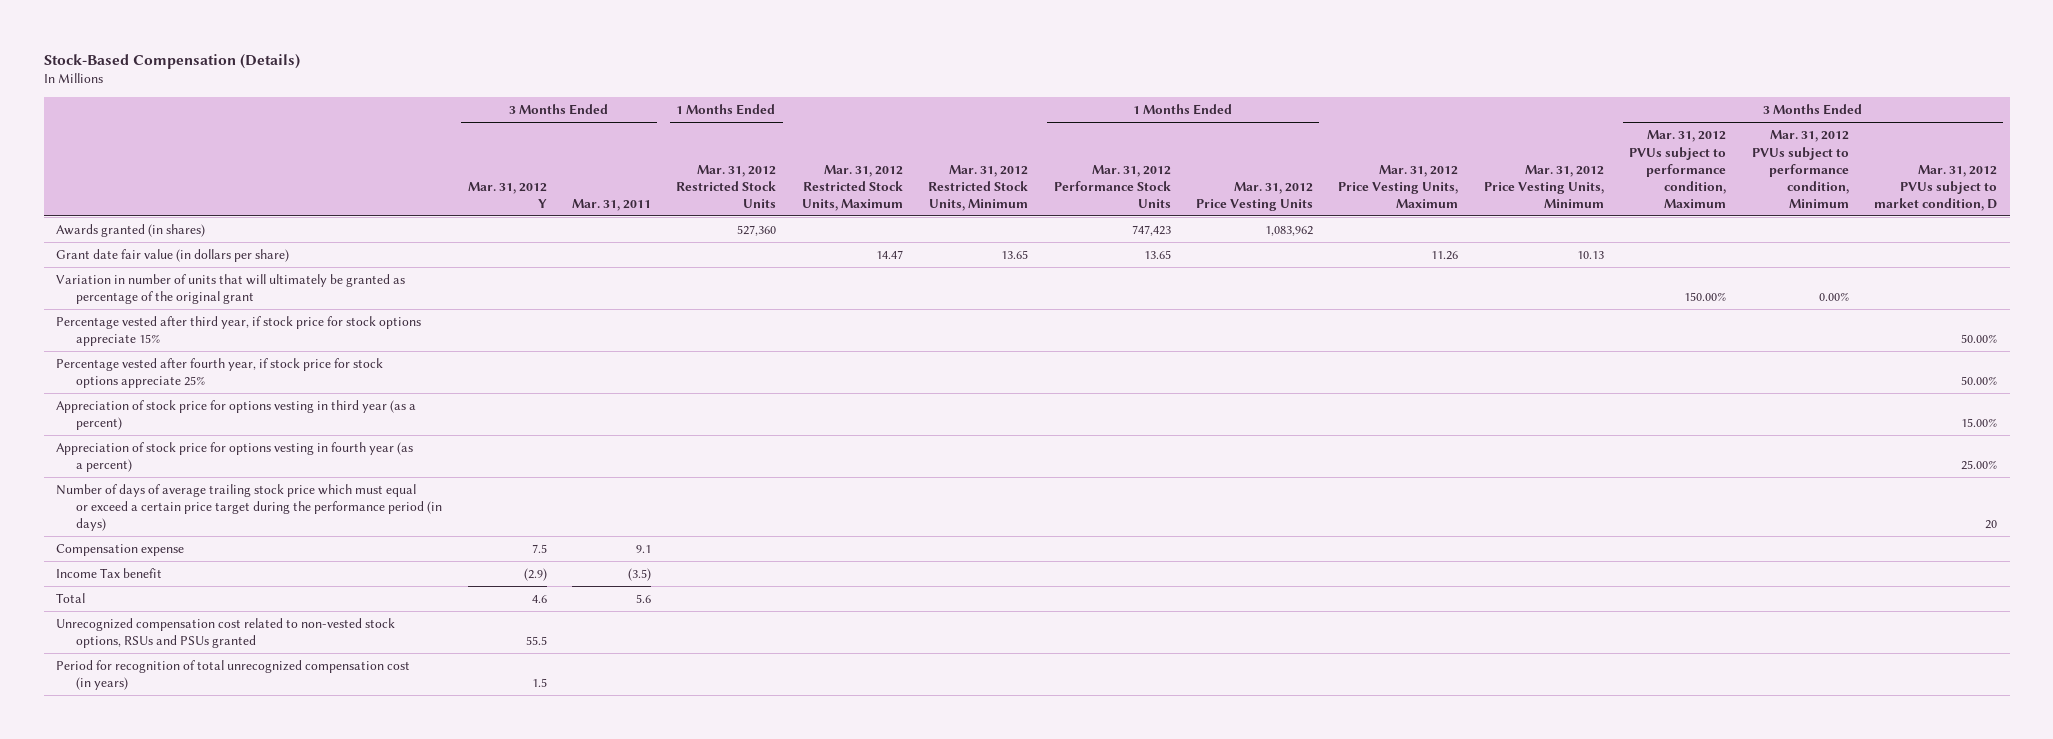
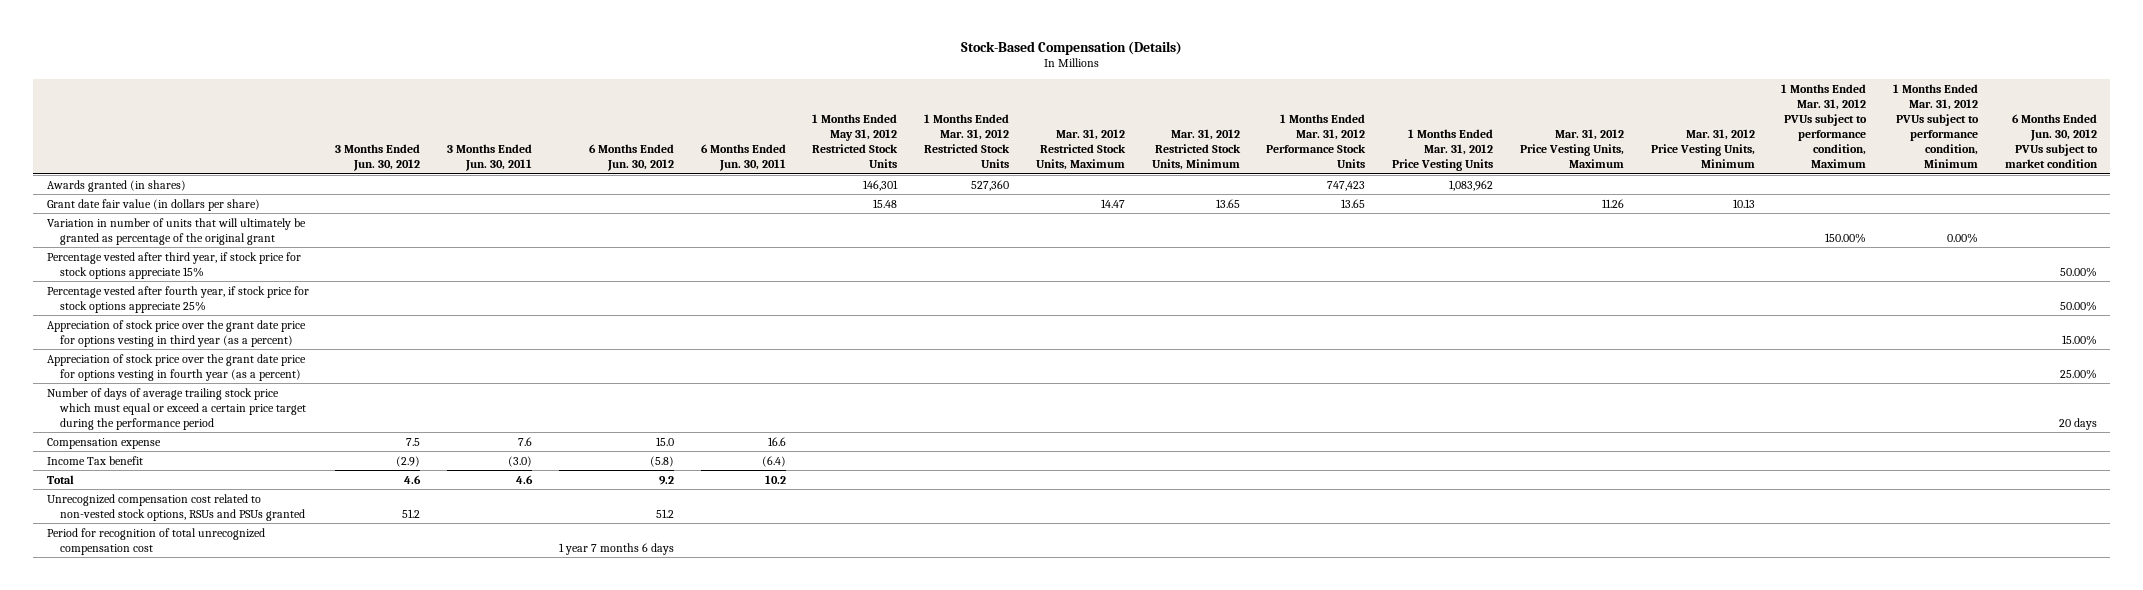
- | 3 Months Ended Mar. 31, 2012 Y | 3 Months Ended Mar. 31, 2011 | 1 Months Ended Mar. 31, 2012 Restricted Stock Units | Mar. 31, 2012 Restricted Stock Units, Maximum | Mar. 31, 2012 Restricted Stock Units, Minimum | 1 Months Ended Mar. 31, 2012 Performance Stock Units | 1 Months Ended Mar. 31, 2012 Price Vesting Units | Mar. 31, 2012 Price Vesting Units, Maximum | Mar. 31, 2012 Price Vesting Units, Minimum | 3 Months Ended Mar. 31, 2012 PVUs subject to performance condition, Maximum | 3 Months Ended Mar. 31, 2012 PVUs subject to performance condition, Minimum | 3 Months Ended Mar. 31, 2012 PVUs subject to market condition, D
+ | 3 Months Ended Jun. 30, 2012 | 3 Months Ended Jun. 30, 2011 | 6 Months Ended Jun. 30, 2012 | 6 Months Ended Jun. 30, 2011 | 1 Months Ended May 31, 2012 Restricted Stock Units | 1 Months Ended Mar. 31, 2012 Restricted Stock Units | Mar. 31, 2012 Restricted Stock Units, Maximum | Mar. 31, 2012 Restricted Stock Units, Minimum | 1 Months Ended Mar. 31, 2012 Performance Stock Units | 1 Months Ended Mar. 31, 2012 Price Vesting Units | Mar. 31, 2012 Price Vesting Units, Maximum | Mar. 31, 2012 Price Vesting Units, Minimum | 1 Months Ended Mar. 31, 2012 PVUs subject to performance condition, Maximum | 1 Months Ended Mar. 31, 2012 PVUs subject to performance condition, Minimum | 6 Months Ended Jun. 30, 2012 PVUs subject to market condition
- Appreciation of stock price for options vesting in third year (as a percent) | | | | | | | | | | | | 15.00%
- Appreciation of stock price for options vesting in fourth year (as a percent) | | | | | | | | | | | | 25.00%
- Number of days of average trailing stock price which must equal or exceed a certain price target during the performance period (in days) | | | | | | | | | | | | 20
+ Appreciation of stock price over the grant date price for options vesting in third year (as a percent) | | | | | | | | | | | | | | | 15.00%
+ Appreciation of stock price over the grant date price for options vesting in fourth year (as a percent) | | | | | | | | | | | | | | | 25.00%
+ Number of days of average trailing stock price which must equal or exceed a certain price target during the performance period | | | | | | | | | | | | | | | 20 days
- Period for recognition of total unrecognized compensation cost (in years) | 1.5 | | | | | | | | | | |
+ Period for recognition of total unrecognized compensation cost | | | 1 year 7 months 6 days | | | | | | | | | | | |

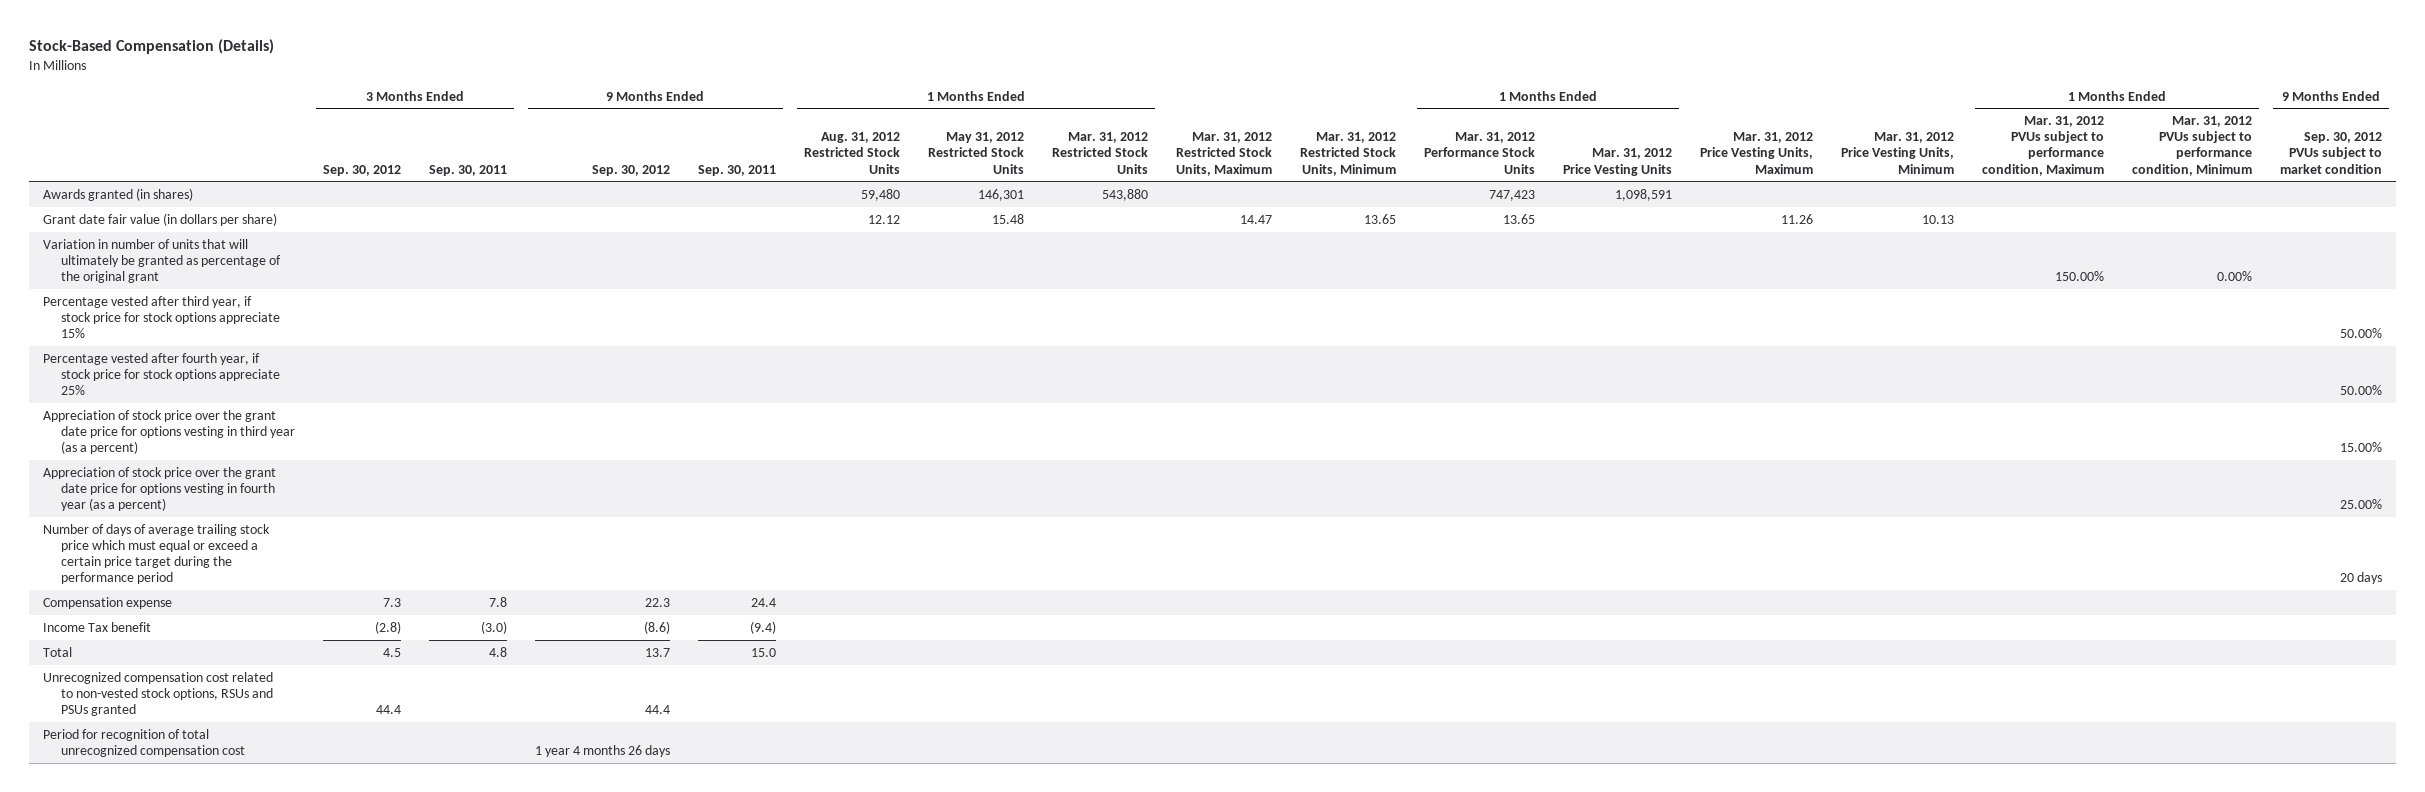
- | 3 Months Ended Jun. 30, 2012 | 3 Months Ended Jun. 30, 2011 | 6 Months Ended Jun. 30, 2012 | 6 Months Ended Jun. 30, 2011 | 1 Months Ended May 31, 2012 Restricted Stock Units | 1 Months Ended Mar. 31, 2012 Restricted Stock Units | Mar. 31, 2012 Restricted Stock Units, Maximum | Mar. 31, 2012 Restricted Stock Units, Minimum | 1 Months Ended Mar. 31, 2012 Performance Stock Units | 1 Months Ended Mar. 31, 2012 Price Vesting Units | Mar. 31, 2012 Price Vesting Units, Maximum | Mar. 31, 2012 Price Vesting Units, Minimum | 1 Months Ended Mar. 31, 2012 PVUs subject to performance condition, Maximum | 1 Months Ended Mar. 31, 2012 PVUs subject to performance condition, Minimum | 6 Months Ended Jun. 30, 2012 PVUs subject to market condition
+ | 3 Months Ended Sep. 30, 2012 | 3 Months Ended Sep. 30, 2011 | 9 Months Ended Sep. 30, 2012 | 9 Months Ended Sep. 30, 2011 | 1 Months Ended Aug. 31, 2012 Restricted Stock Units | 1 Months Ended May 31, 2012 Restricted Stock Units | 1 Months Ended Mar. 31, 2012 Restricted Stock Units | Mar. 31, 2012 Restricted Stock Units, Maximum | Mar. 31, 2012 Restricted Stock Units, Minimum | 1 Months Ended Mar. 31, 2012 Performance Stock Units | 1 Months Ended Mar. 31, 2012 Price Vesting Units | Mar. 31, 2012 Price Vesting Units, Maximum | Mar. 31, 2012 Price Vesting Units, Minimum | 1 Months Ended Mar. 31, 2012 PVUs subject to performance condition, Maximum | 1 Months Ended Mar. 31, 2012 PVUs subject to performance condition, Minimum | 9 Months Ended Sep. 30, 2012 PVUs subject to market condition
- Awards granted (in shares) | | | | | 146,301 | 527,360 | | | 747,423 | 1,083,962 | | | | |
+ Awards granted (in shares) | | | | | 59,480 | 146,301 | 543,880 | | | 747,423 | 1,098,591 | | | | |

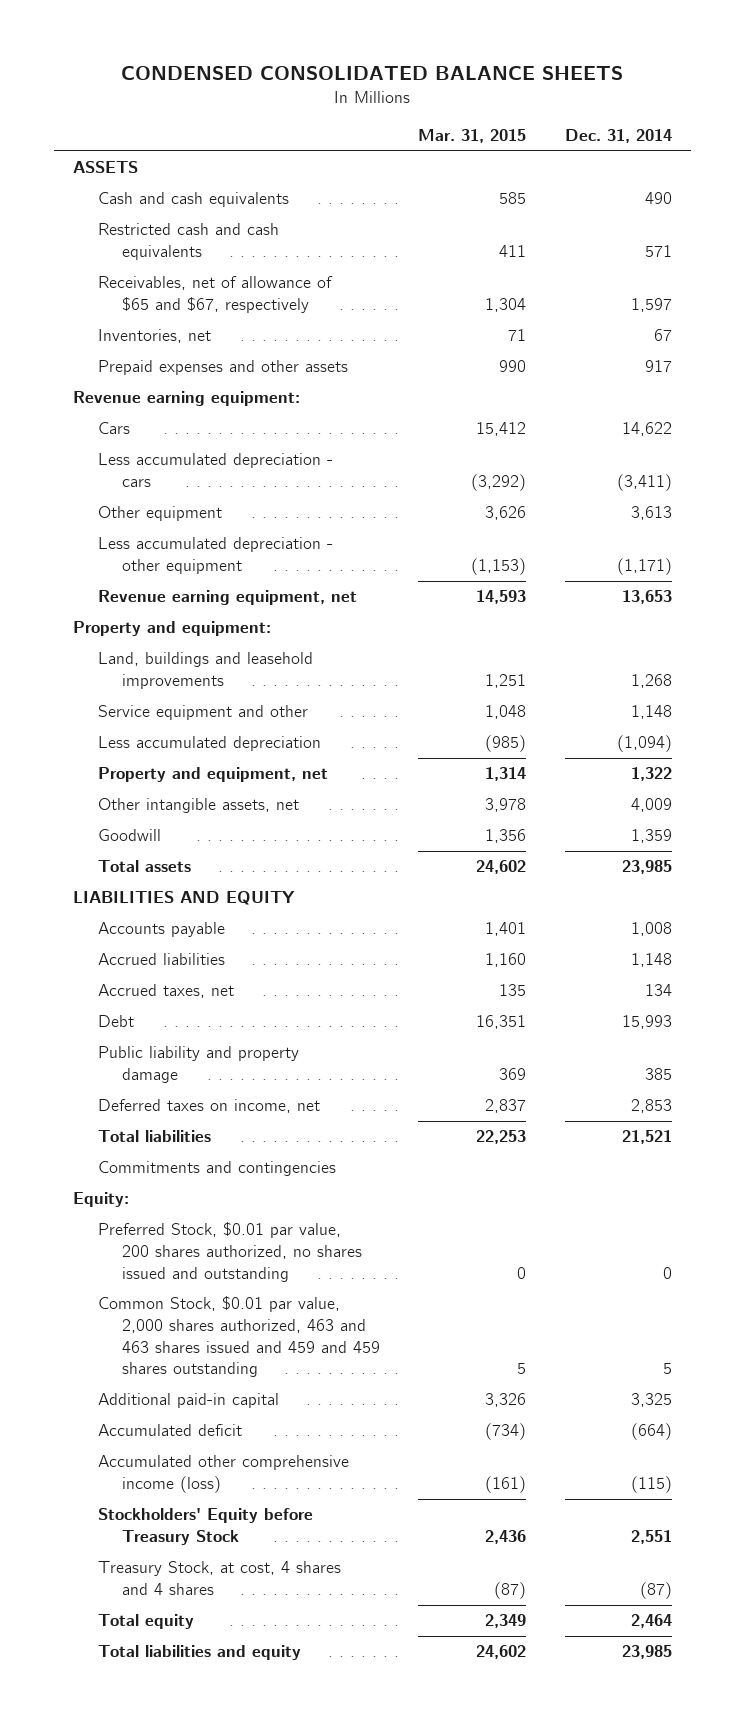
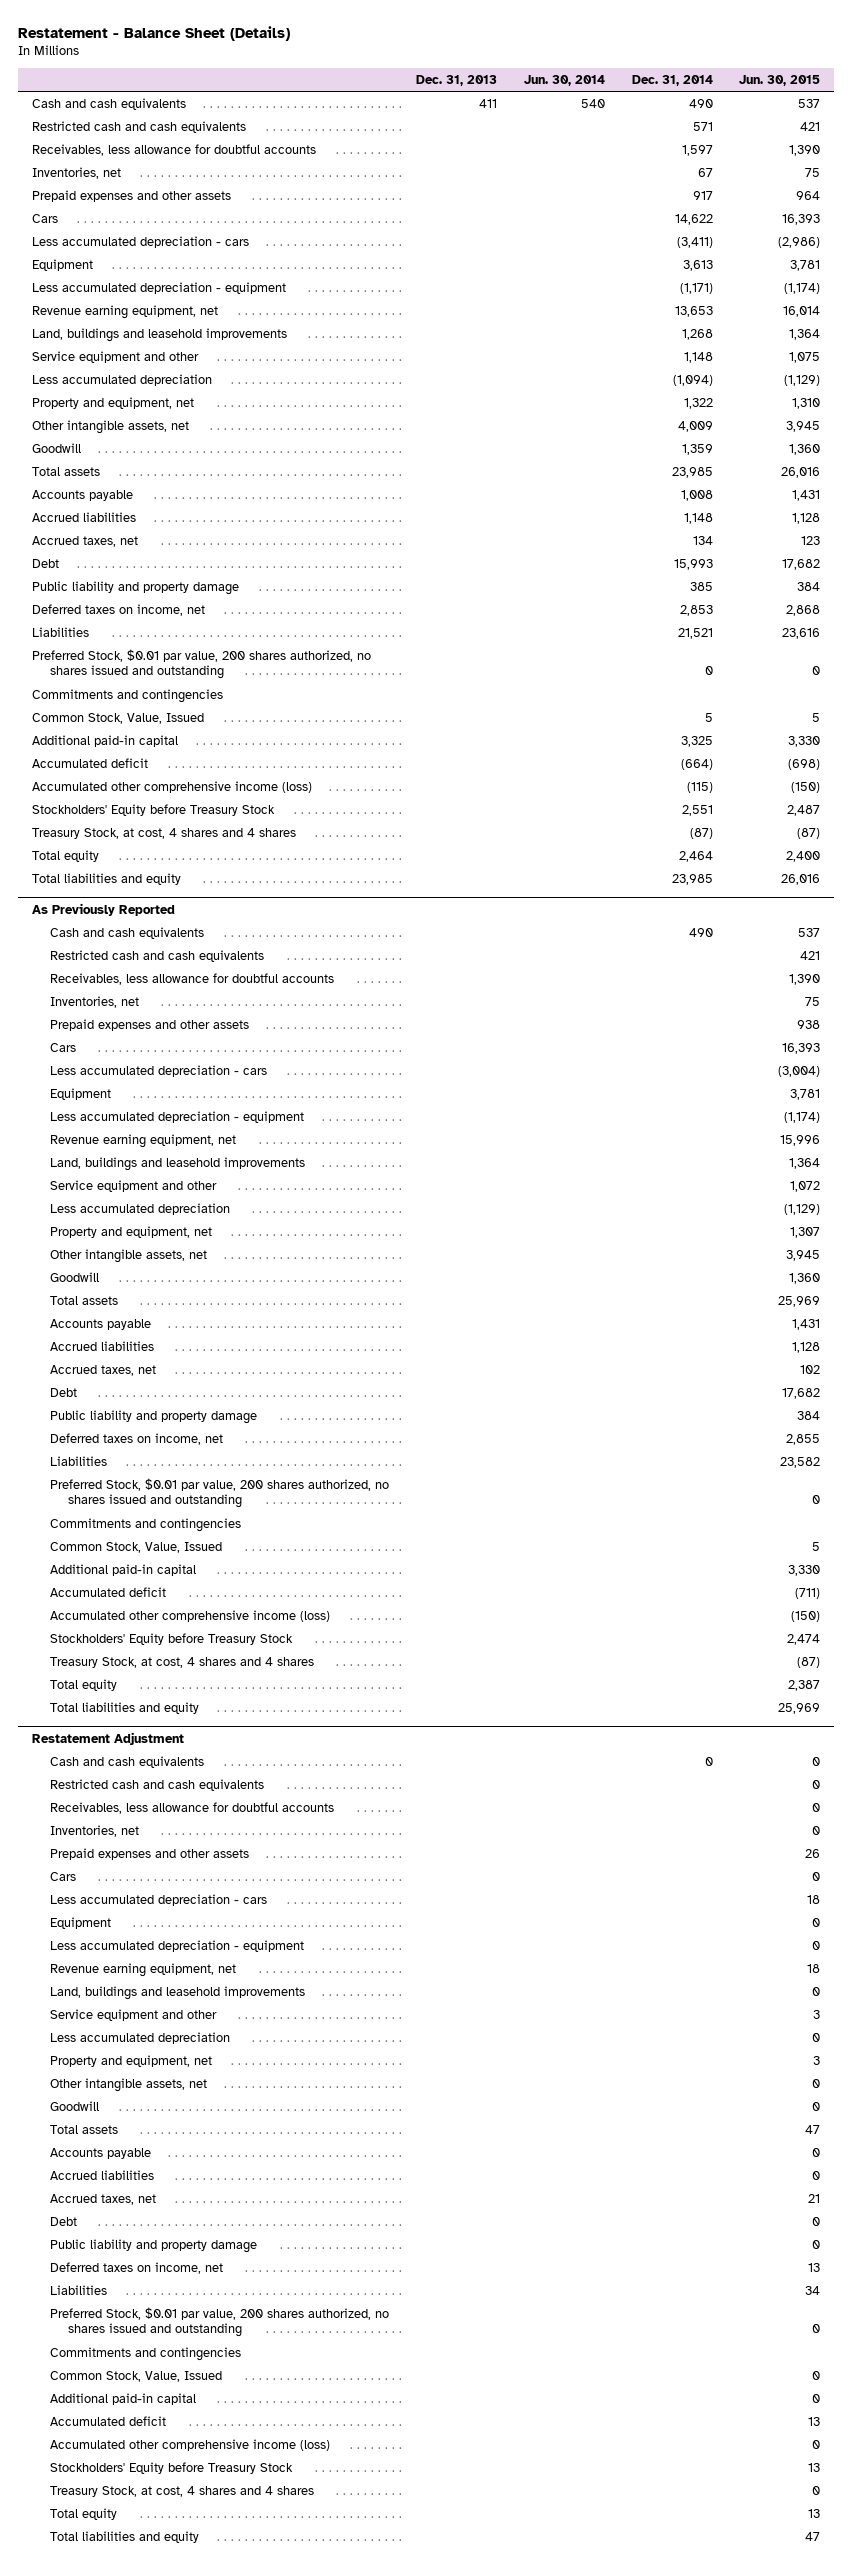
- CONDENSED CONSOLIDATED BALANCE SHEETS
+ Restatement - Balance Sheet (Details)
- | Mar. 31, 2015 | Dec. 31, 2014
+ | Dec. 31, 2013 | Jun. 30, 2014 | Dec. 31, 2014 | Jun. 30, 2015
- ASSETS
- Receivables, net of allowance of $65 and $67, respectively | 1,304 | 1,597
+ Receivables, less allowance for doubtful accounts | | | 1,597 | 1,390
- Revenue earning equipment:
- Other equipment | 3,626 | 3,613
- Less accumulated depreciation - other equipment | (1,153) | (1,171)
+ Equipment | | | 3,613 | 3,781
+ Less accumulated depreciation - equipment | | | (1,171) | (1,174)
- Property and equipment:
- LIABILITIES AND EQUITY
- Total liabilities | 22,253 | 21,521
- Equity:
+ Liabilities | | | 21,521 | 23,616
- Common Stock, $0.01 par value, 2,000 shares authorized, 463 and 463 shares issued and 459 and 459 shares outstanding | 5 | 5
moved down: Commitments and contingencies
+ Common Stock, Value, Issued | | | 5 | 5
+ As Previously Reported
+ Cash and cash equivalents | | | 490 | 537
+ Restricted cash and cash equivalents | | | | 421
+ Receivables, less allowance for doubtful accounts | | | | 1,390
+ Inventories, net | | | | 75
+ Prepaid expenses and other assets | | | | 938
+ Cars | | | | 16,393
+ Less accumulated depreciation - cars | | | | (3,004)
+ Equipment | | | | 3,781
+ Less accumulated depreciation - equipment | | | | (1,174)
+ Revenue earning equipment, net | | | | 15,996
+ Land, buildings and leasehold improvements | | | | 1,364
+ Service equipment and other | | | | 1,072
+ Less accumulated depreciation | | | | (1,129)
+ Property and equipment, net | | | | 1,307
+ Other intangible assets, net | | | | 3,945
+ Goodwill | | | | 1,360
+ Total assets | | | | 25,969
+ Accounts payable | | | | 1,431
+ Accrued liabilities | | | | 1,128
+ Accrued taxes, net | | | | 102
+ Debt | | | | 17,682
+ Public liability and property damage | | | | 384
+ Deferred taxes on income, net | | | | 2,855
+ Liabilities | | | | 23,582
+ Preferred Stock, $0.01 par value, 200 shares authorized, no shares issued and outstanding | | | | 0
+ Commitments and contingencies
+ Common Stock, Value, Issued | | | | 5
+ Additional paid-in capital | | | | 3,330
+ Accumulated deficit | | | | (711)
+ Accumulated other comprehensive income (loss) | | | | (150)
+ Stockholders' Equity before Treasury Stock | | | | 2,474
+ Treasury Stock, at cost, 4 shares and 4 shares | | | | (87)
+ Total equity | | | | 2,387
+ Total liabilities and equity | | | | 25,969
+ Restatement Adjustment
+ Cash and cash equivalents | | | 0 | 0
+ Restricted cash and cash equivalents | | | | 0
+ Receivables, less allowance for doubtful accounts | | | | 0
+ Inventories, net | | | | 0
+ Prepaid expenses and other assets | | | | 26
+ Cars | | | | 0
+ Less accumulated depreciation - cars | | | | 18
+ Equipment | | | | 0
+ Less accumulated depreciation - equipment | | | | 0
+ Revenue earning equipment, net | | | | 18
+ Land, buildings and leasehold improvements | | | | 0
+ Service equipment and other | | | | 3
+ Less accumulated depreciation | | | | 0
+ Property and equipment, net | | | | 3
+ Other intangible assets, net | | | | 0
+ Goodwill | | | | 0
+ Total assets | | | | 47
+ Accounts payable | | | | 0
+ Accrued liabilities | | | | 0
+ Accrued taxes, net | | | | 21
+ Debt | | | | 0
+ Public liability and property damage | | | | 0
+ Deferred taxes on income, net | | | | 13
+ Liabilities | | | | 34
+ Preferred Stock, $0.01 par value, 200 shares authorized, no shares issued and outstanding | | | | 0
+ Commitments and contingencies
+ Common Stock, Value, Issued | | | | 0
+ Additional paid-in capital | | | | 0
+ Accumulated deficit | | | | 13
+ Accumulated other comprehensive income (loss) | | | | 0
+ Stockholders' Equity before Treasury Stock | | | | 13
+ Treasury Stock, at cost, 4 shares and 4 shares | | | | 0
+ Total equity | | | | 13
+ Total liabilities and equity | | | | 47

